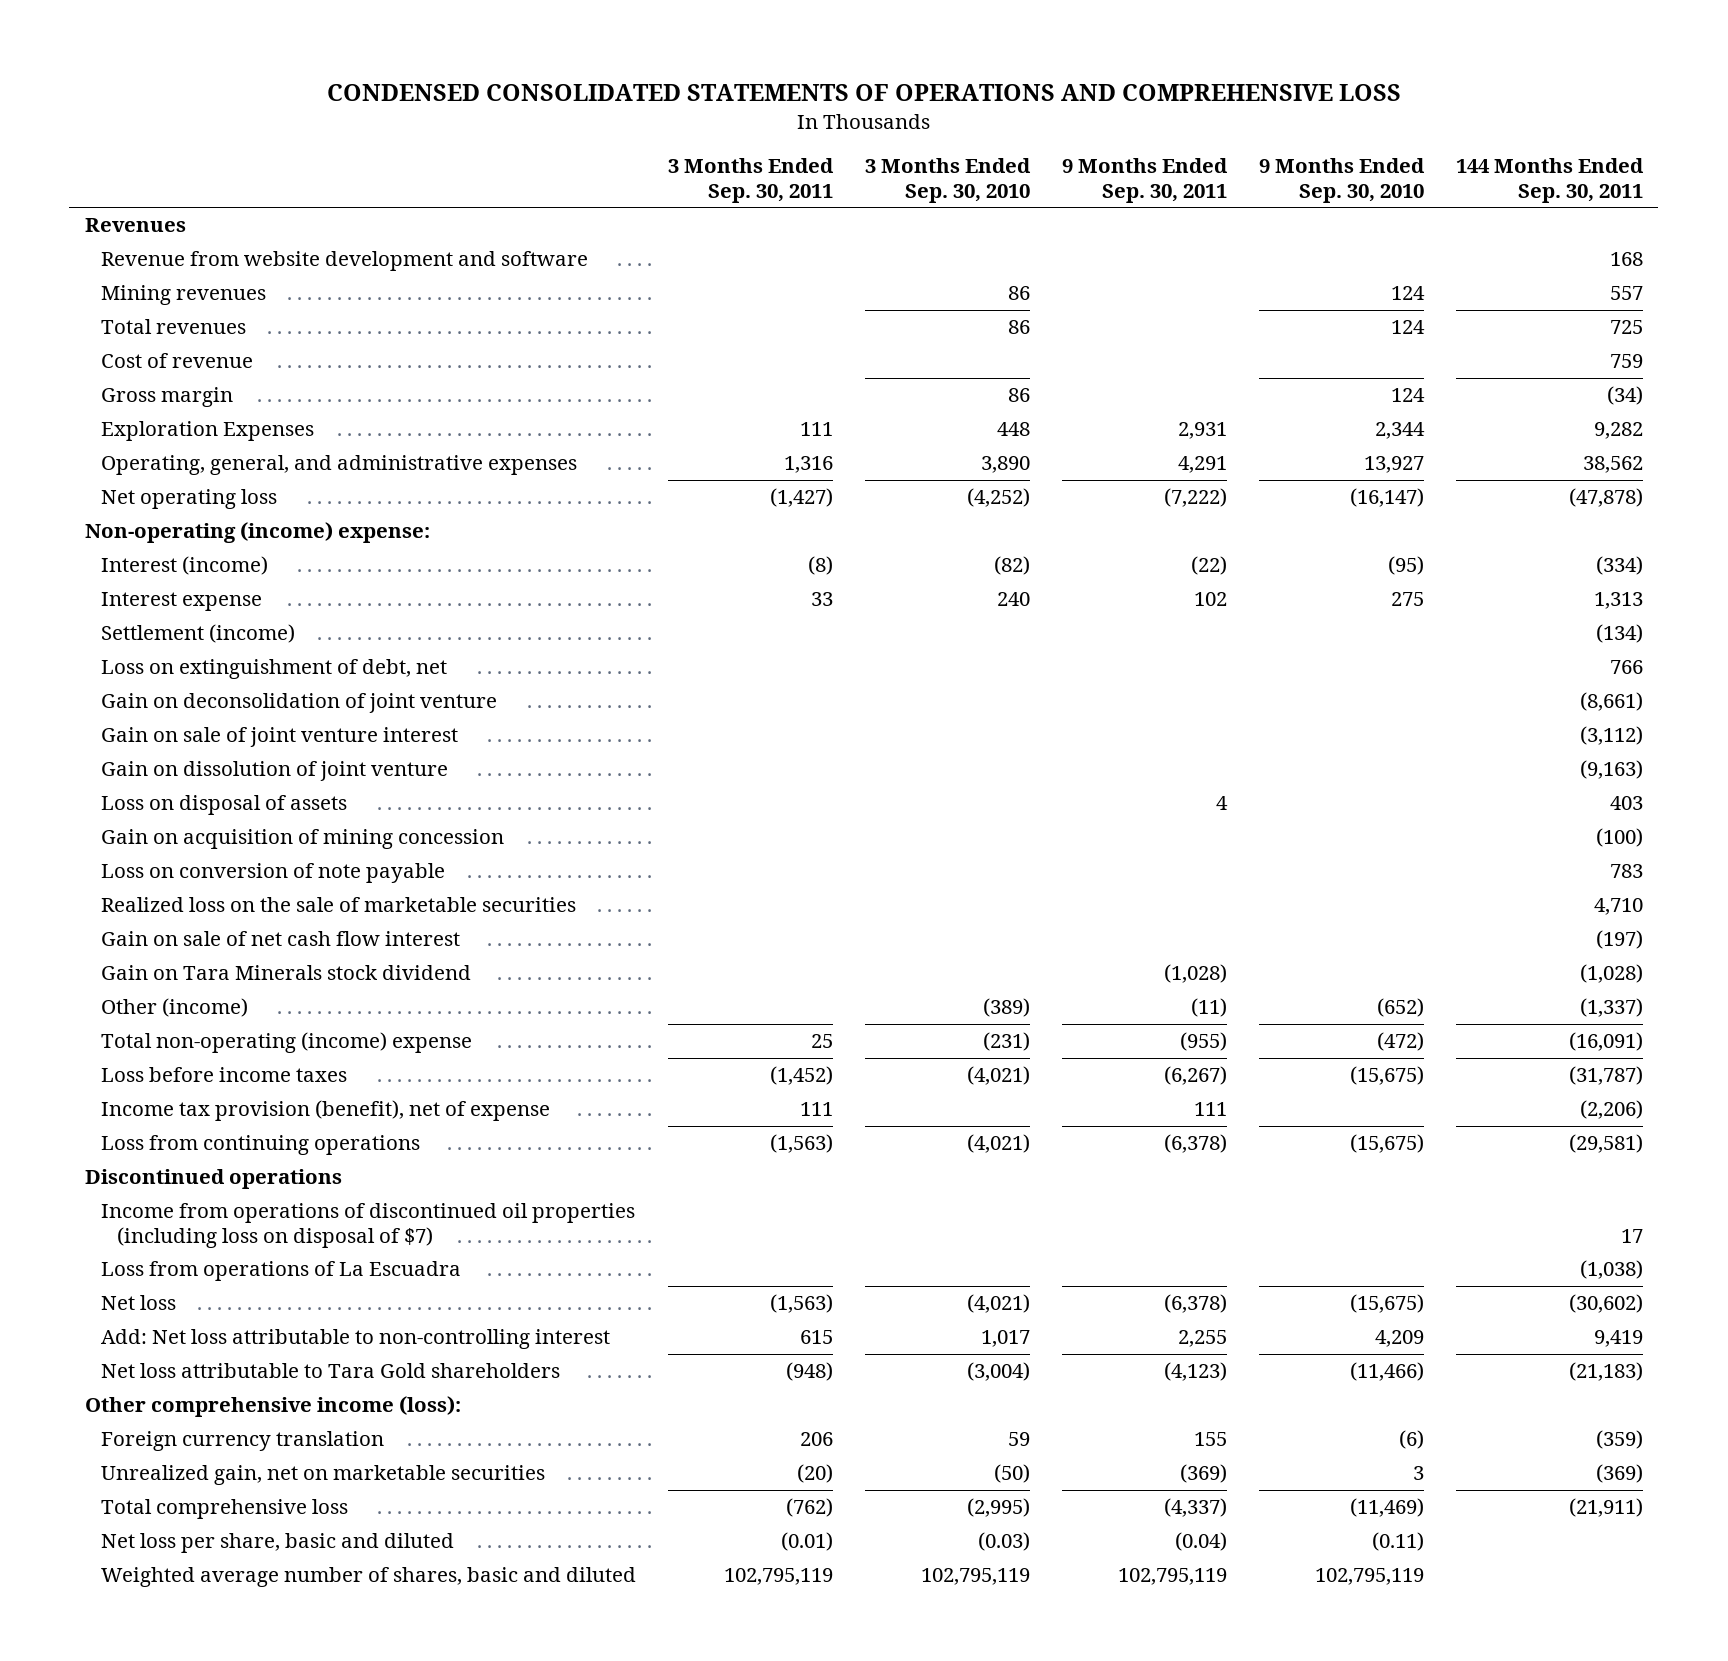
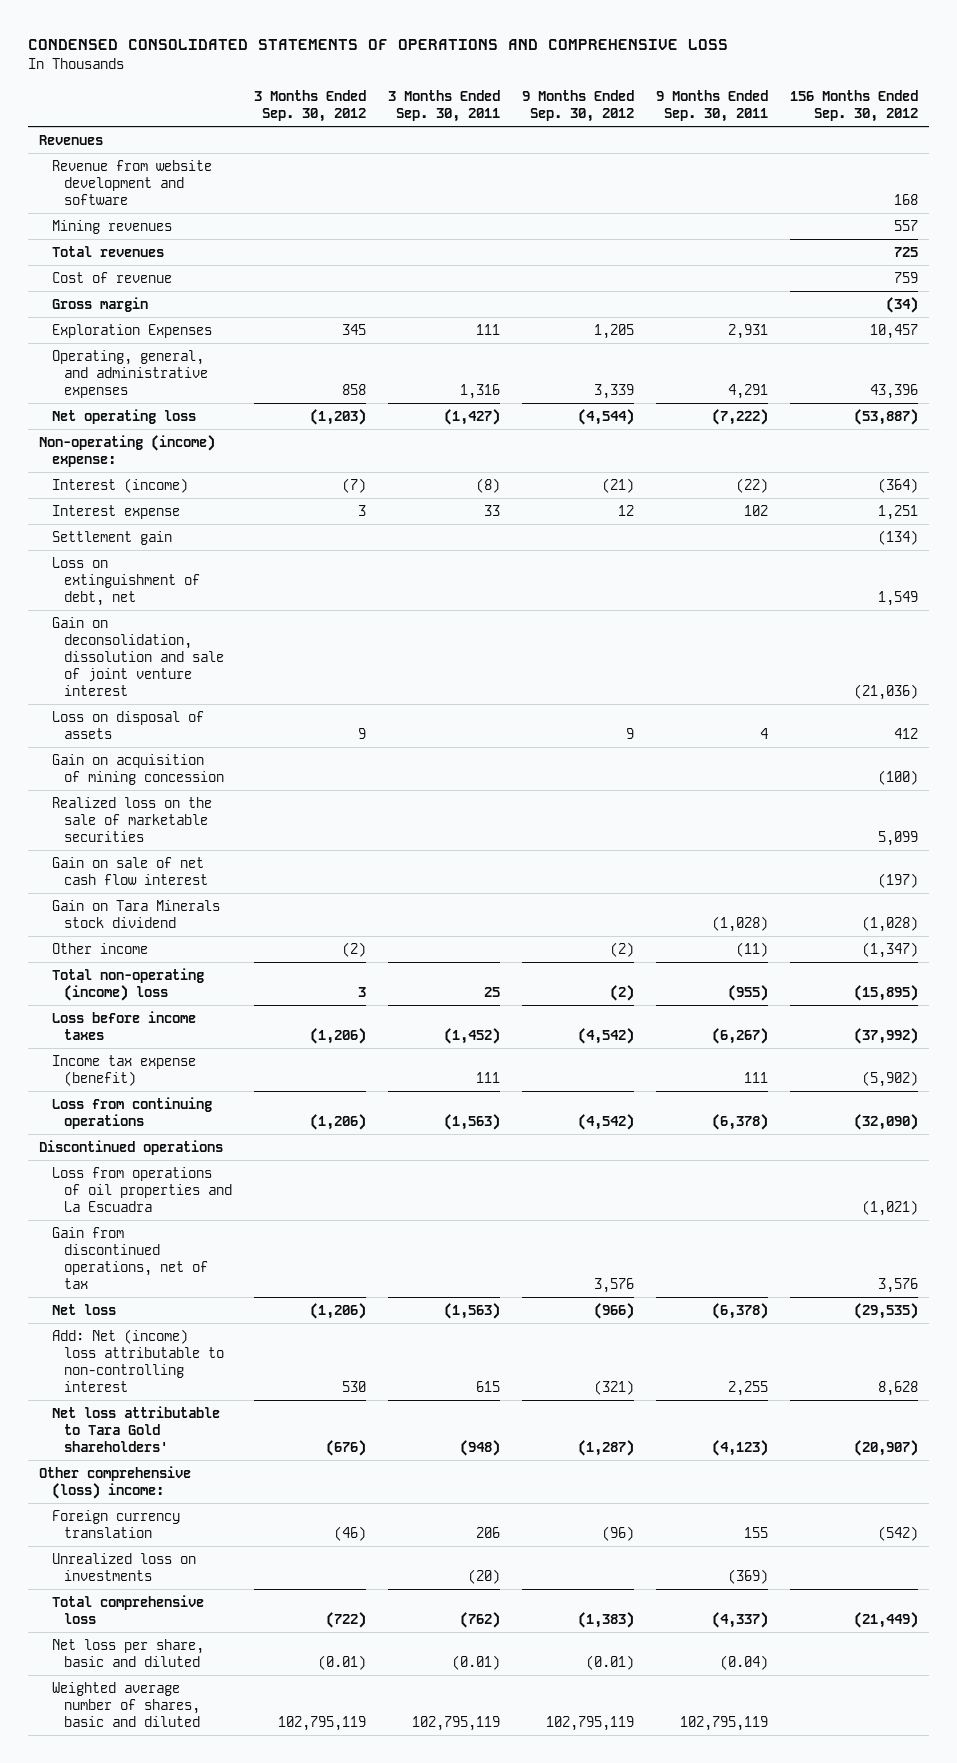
- | 3 Months Ended Sep. 30, 2011 | 3 Months Ended Sep. 30, 2010 | 9 Months Ended Sep. 30, 2011 | 9 Months Ended Sep. 30, 2010 | 144 Months Ended Sep. 30, 2011
+ | 3 Months Ended Sep. 30, 2012 | 3 Months Ended Sep. 30, 2011 | 9 Months Ended Sep. 30, 2012 | 9 Months Ended Sep. 30, 2011 | 156 Months Ended Sep. 30, 2012
- Settlement (income) | | | | | (134)
+ Settlement gain | | | | | (134)
- Gain on deconsolidation of joint venture | | | | | (8,661)
- Gain on sale of joint venture interest | | | | | (3,112)
- Gain on dissolution of joint venture | | | | | (9,163)
+ Gain on deconsolidation, dissolution and sale of joint venture interest | | | | | (21,036)
- Loss on conversion of note payable | | | | | 783
- Other (income) | | (389) | (11) | (652) | (1,337)
- Total non-operating (income) expense | 25 | (231) | (955) | (472) | (16,091)
+ Other income | (2) | | (2) | (11) | (1,347)
+ Total non-operating (income) loss | 3 | 25 | (2) | (955) | (15,895)
- Income tax provision (benefit), net of expense | 111 | | 111 | | (2,206)
+ Income tax expense (benefit) | | 111 | | 111 | (5,902)
- Income from operations of discontinued oil properties (including loss on disposal of $7) | | | | | 17
- Loss from operations of La Escuadra | | | | | (1,038)
+ Loss from operations of oil properties and La Escuadra | | | | | (1,021)
+ Gain from discontinued operations, net of tax | | | 3,576 | | 3,576
- Add: Net loss attributable to non-controlling interest | 615 | 1,017 | 2,255 | 4,209 | 9,419
- Net loss attributable to Tara Gold shareholders | (948) | (3,004) | (4,123) | (11,466) | (21,183)
- Other comprehensive income (loss):
+ Add: Net (income) loss attributable to non-controlling interest | 530 | 615 | (321) | 2,255 | 8,628
+ Net loss attributable to Tara Gold shareholders' | (676) | (948) | (1,287) | (4,123) | (20,907)
+ Other comprehensive (loss) income:
- Unrealized gain, net on marketable securities | (20) | (50) | (369) | 3 | (369)
+ Unrealized loss on investments | | (20) | | (369) |

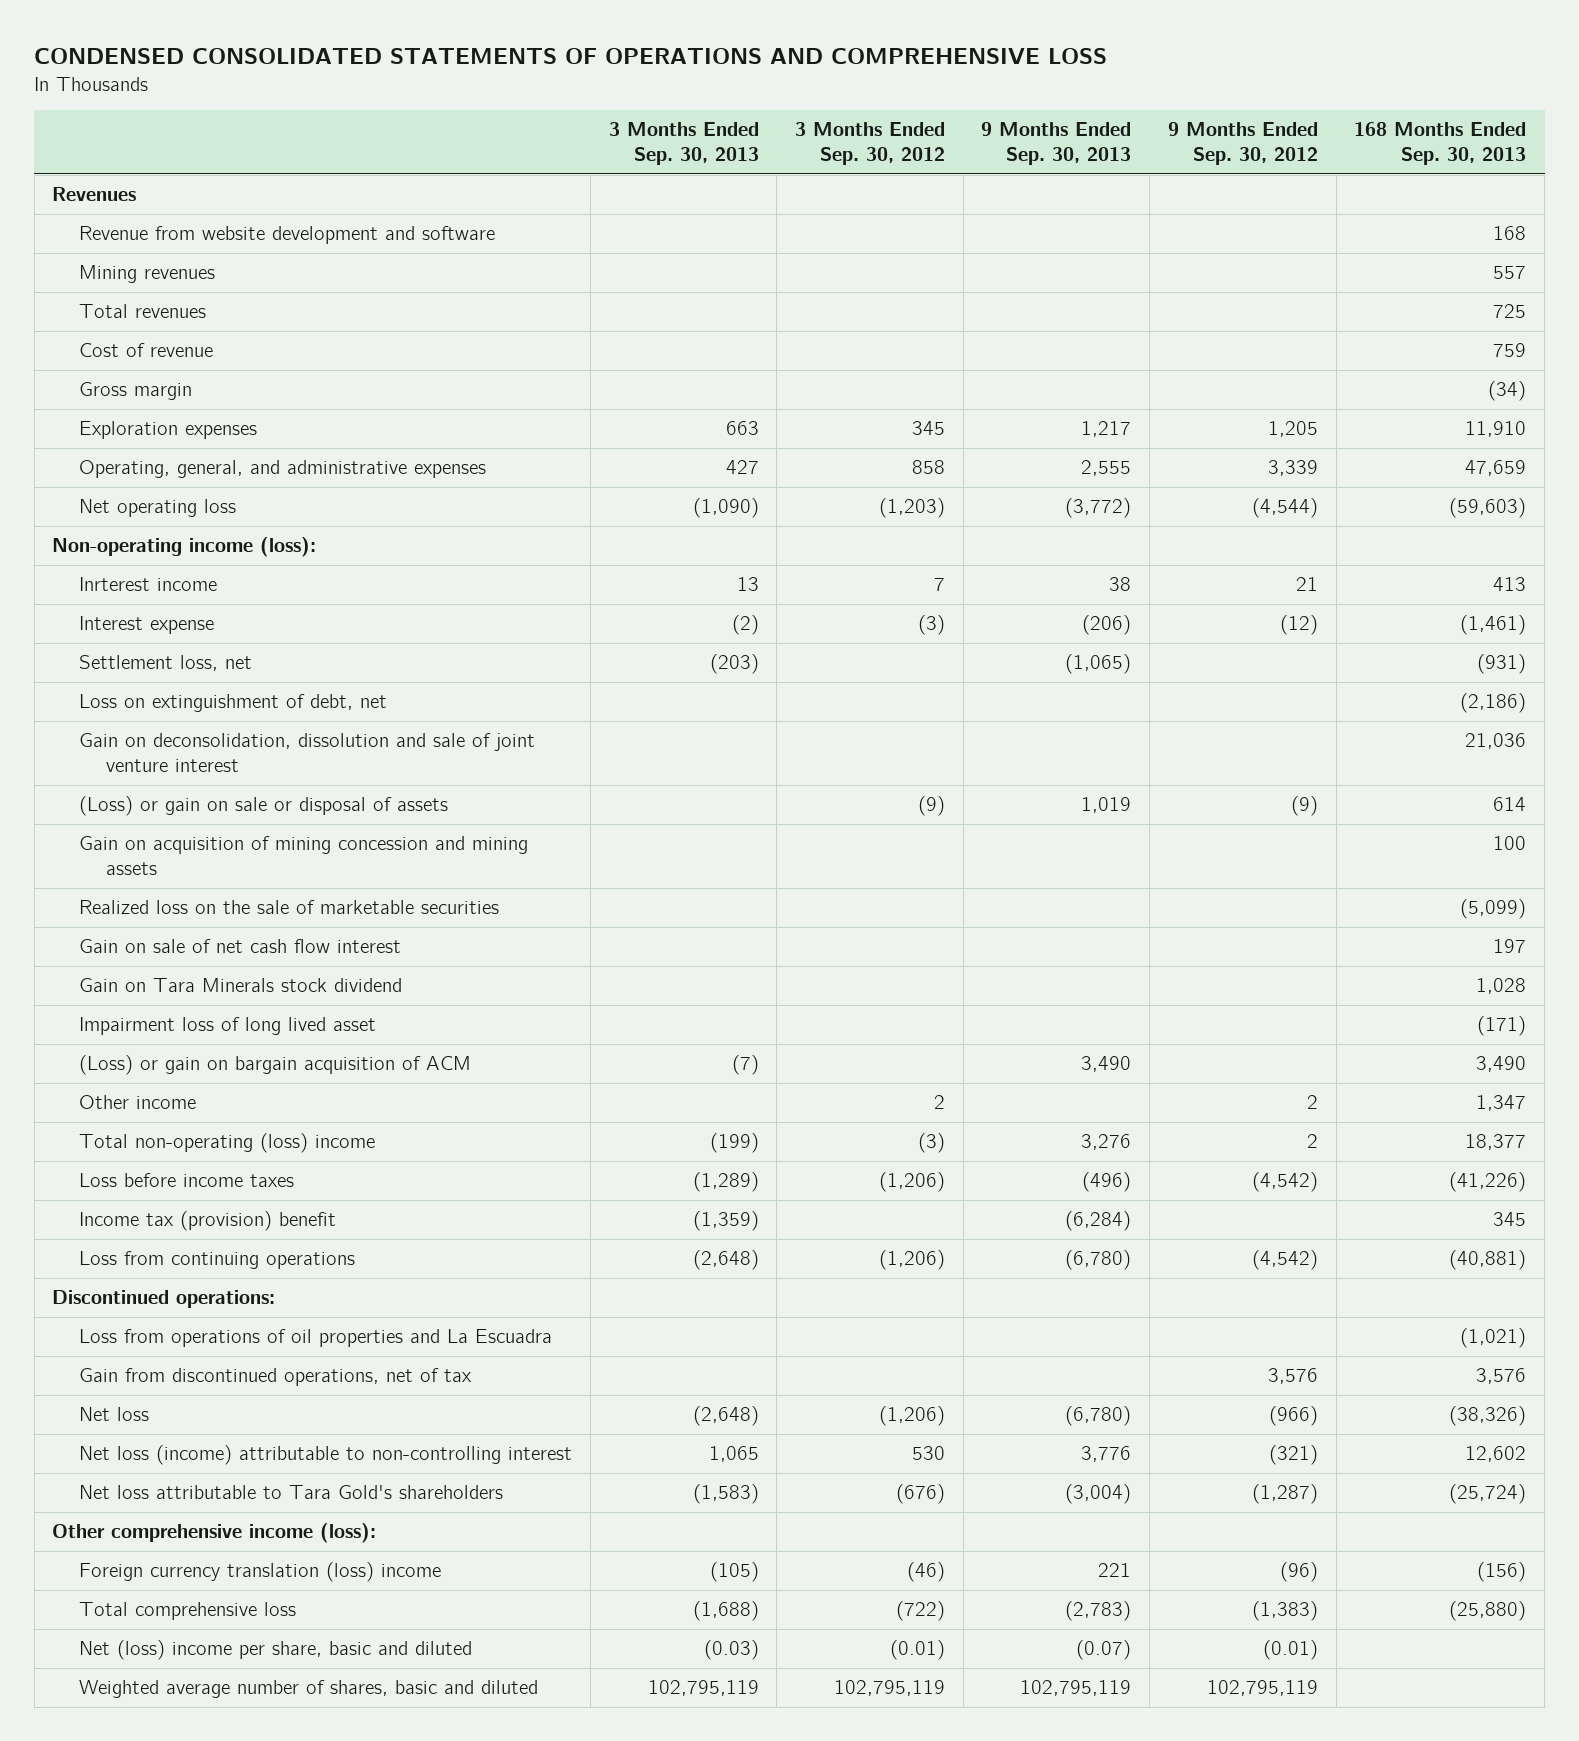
- | 3 Months Ended Sep. 30, 2012 | 3 Months Ended Sep. 30, 2011 | 9 Months Ended Sep. 30, 2012 | 9 Months Ended Sep. 30, 2011 | 156 Months Ended Sep. 30, 2012
+ | 3 Months Ended Sep. 30, 2013 | 3 Months Ended Sep. 30, 2012 | 9 Months Ended Sep. 30, 2013 | 9 Months Ended Sep. 30, 2012 | 168 Months Ended Sep. 30, 2013
- Exploration Expenses | 345 | 111 | 1,205 | 2,931 | 10,457
+ Exploration expenses | 663 | 345 | 1,217 | 1,205 | 11,910
- Non-operating (income) expense:
- Interest (income) | (7) | (8) | (21) | (22) | (364)
- Interest expense | 3 | 33 | 12 | 102 | 1,251
- Settlement gain | | | | | (134)
+ Non-operating income (loss):
+ Inrterest income | 13 | 7 | 38 | 21 | 413
+ Interest expense | (2) | (3) | (206) | (12) | (1,461)
+ Settlement loss, net | (203) | | (1,065) | | (931)
- Loss on disposal of assets | 9 | | 9 | 4 | 412
- Gain on acquisition of mining concession | | | | | (100)
+ (Loss) or gain on sale or disposal of assets | | (9) | 1,019 | (9) | 614
+ Gain on acquisition of mining concession and mining assets | | | | | 100
- Other income | (2) | | (2) | (11) | (1,347)
- Total non-operating (income) loss | 3 | 25 | (2) | (955) | (15,895)
+ Impairment loss of long lived asset | | | | | (171)
+ (Loss) or gain on bargain acquisition of ACM | (7) | | 3,490 | | 3,490
+ Other income | | 2 | | 2 | 1,347
+ Total non-operating (loss) income | (199) | (3) | 3,276 | 2 | 18,377
- Income tax expense (benefit) | | 111 | | 111 | (5,902)
+ Income tax (provision) benefit | (1,359) | | (6,284) | | 345
- Discontinued operations
+ Discontinued operations:
- Add: Net (income) loss attributable to non-controlling interest | 530 | 615 | (321) | 2,255 | 8,628
- Net loss attributable to Tara Gold shareholders' | (676) | (948) | (1,287) | (4,123) | (20,907)
- Other comprehensive (loss) income:
- Foreign currency translation | (46) | 206 | (96) | 155 | (542)
- Unrealized loss on investments | | (20) | | (369) |
+ Net loss (income) attributable to non-controlling interest | 1,065 | 530 | 3,776 | (321) | 12,602
+ Net loss attributable to Tara Gold's shareholders | (1,583) | (676) | (3,004) | (1,287) | (25,724)
+ Other comprehensive income (loss):
+ Foreign currency translation (loss) income | (105) | (46) | 221 | (96) | (156)
- Net loss per share, basic and diluted | (0.01) | (0.01) | (0.01) | (0.04) |
+ Net (loss) income per share, basic and diluted | (0.03) | (0.01) | (0.07) | (0.01) |

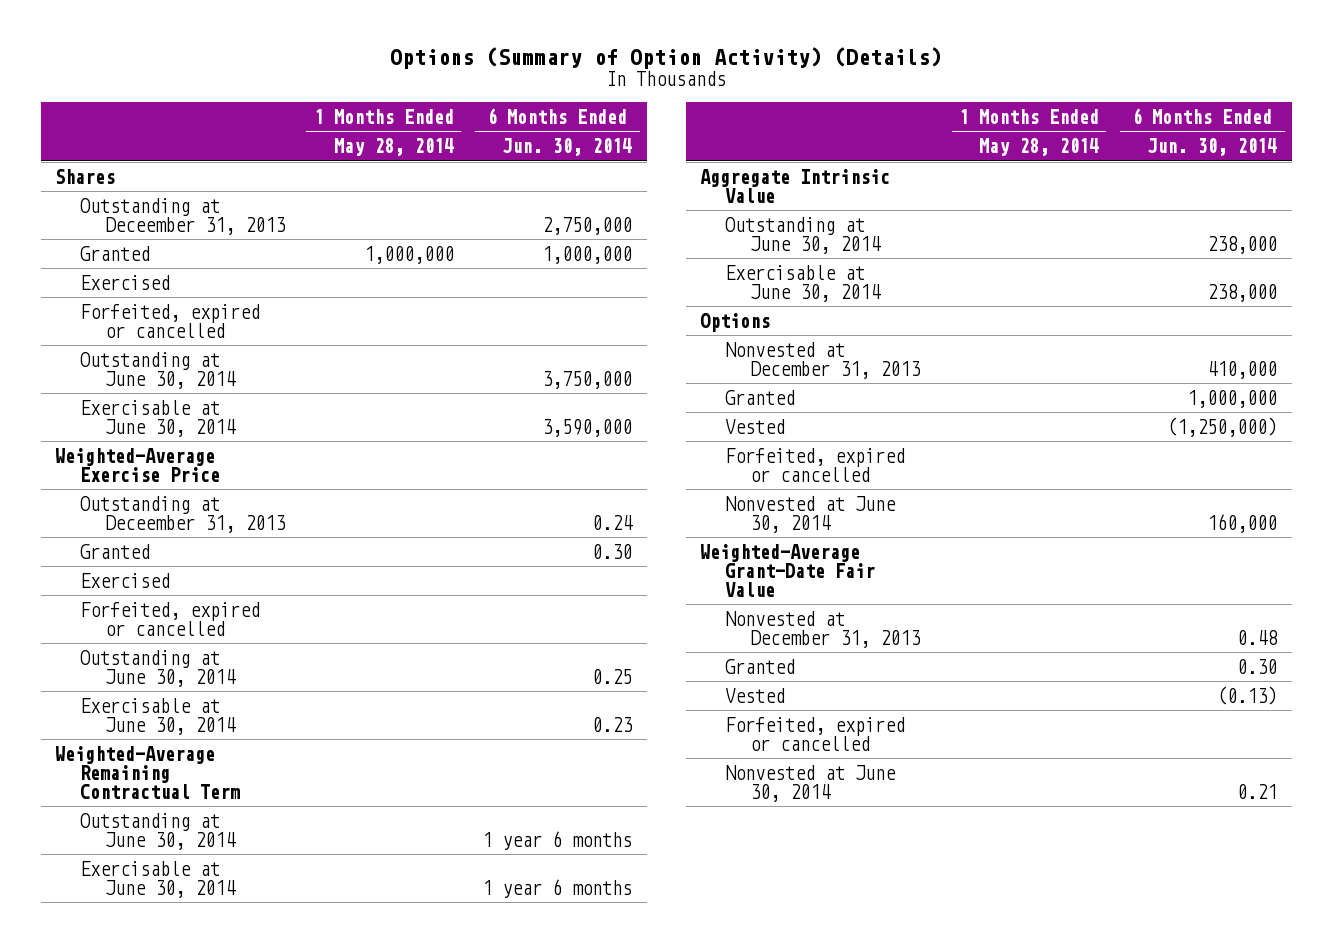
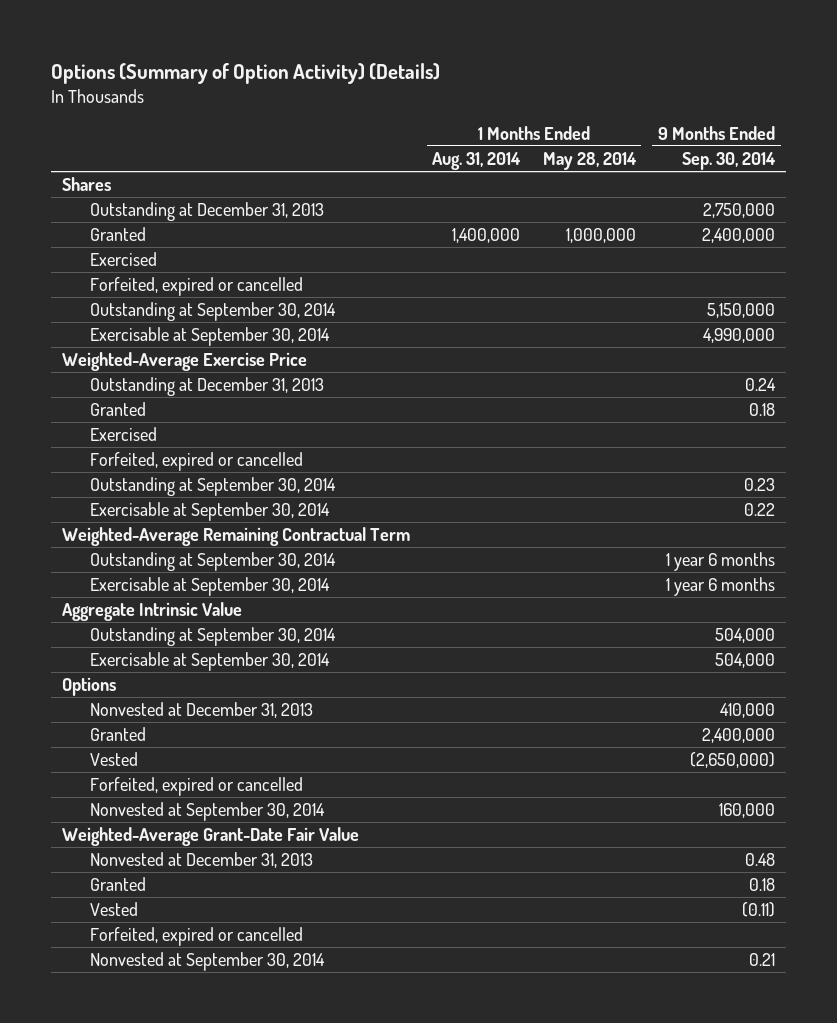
- | 1 Months Ended May 28, 2014 | 6 Months Ended Jun. 30, 2014
+ | 1 Months Ended Aug. 31, 2014 | 1 Months Ended May 28, 2014 | 9 Months Ended Sep. 30, 2014
- Outstanding at Deceember 31, 2013 | | 2,750,000
+ Outstanding at December 31, 2013 | | | 2,750,000
- Outstanding at June 30, 2014 | | 3,750,000
- Exercisable at June 30, 2014 | | 3,590,000
+ Outstanding at September 30, 2014 | | | 5,150,000
+ Exercisable at September 30, 2014 | | | 4,990,000
- Outstanding at Deceember 31, 2013 | | 0.24
+ Outstanding at December 31, 2013 | | | 0.24
- Outstanding at June 30, 2014 | | 0.25
- Exercisable at June 30, 2014 | | 0.23
+ Outstanding at September 30, 2014 | | | 0.23
+ Exercisable at September 30, 2014 | | | 0.22
- Outstanding at June 30, 2014 | | 1 year 6 months
- Exercisable at June 30, 2014 | | 1 year 6 months
+ Outstanding at September 30, 2014 | | | 1 year 6 months
+ Exercisable at September 30, 2014 | | | 1 year 6 months
- Outstanding at June 30, 2014 | | 238,000
- Exercisable at June 30, 2014 | | 238,000
+ Outstanding at September 30, 2014 | | | 504,000
+ Exercisable at September 30, 2014 | | | 504,000
- Nonvested at June 30, 2014 | | 160,000
+ Nonvested at September 30, 2014 | | | 160,000
- Nonvested at June 30, 2014 | | 0.21
+ Nonvested at September 30, 2014 | | | 0.21

